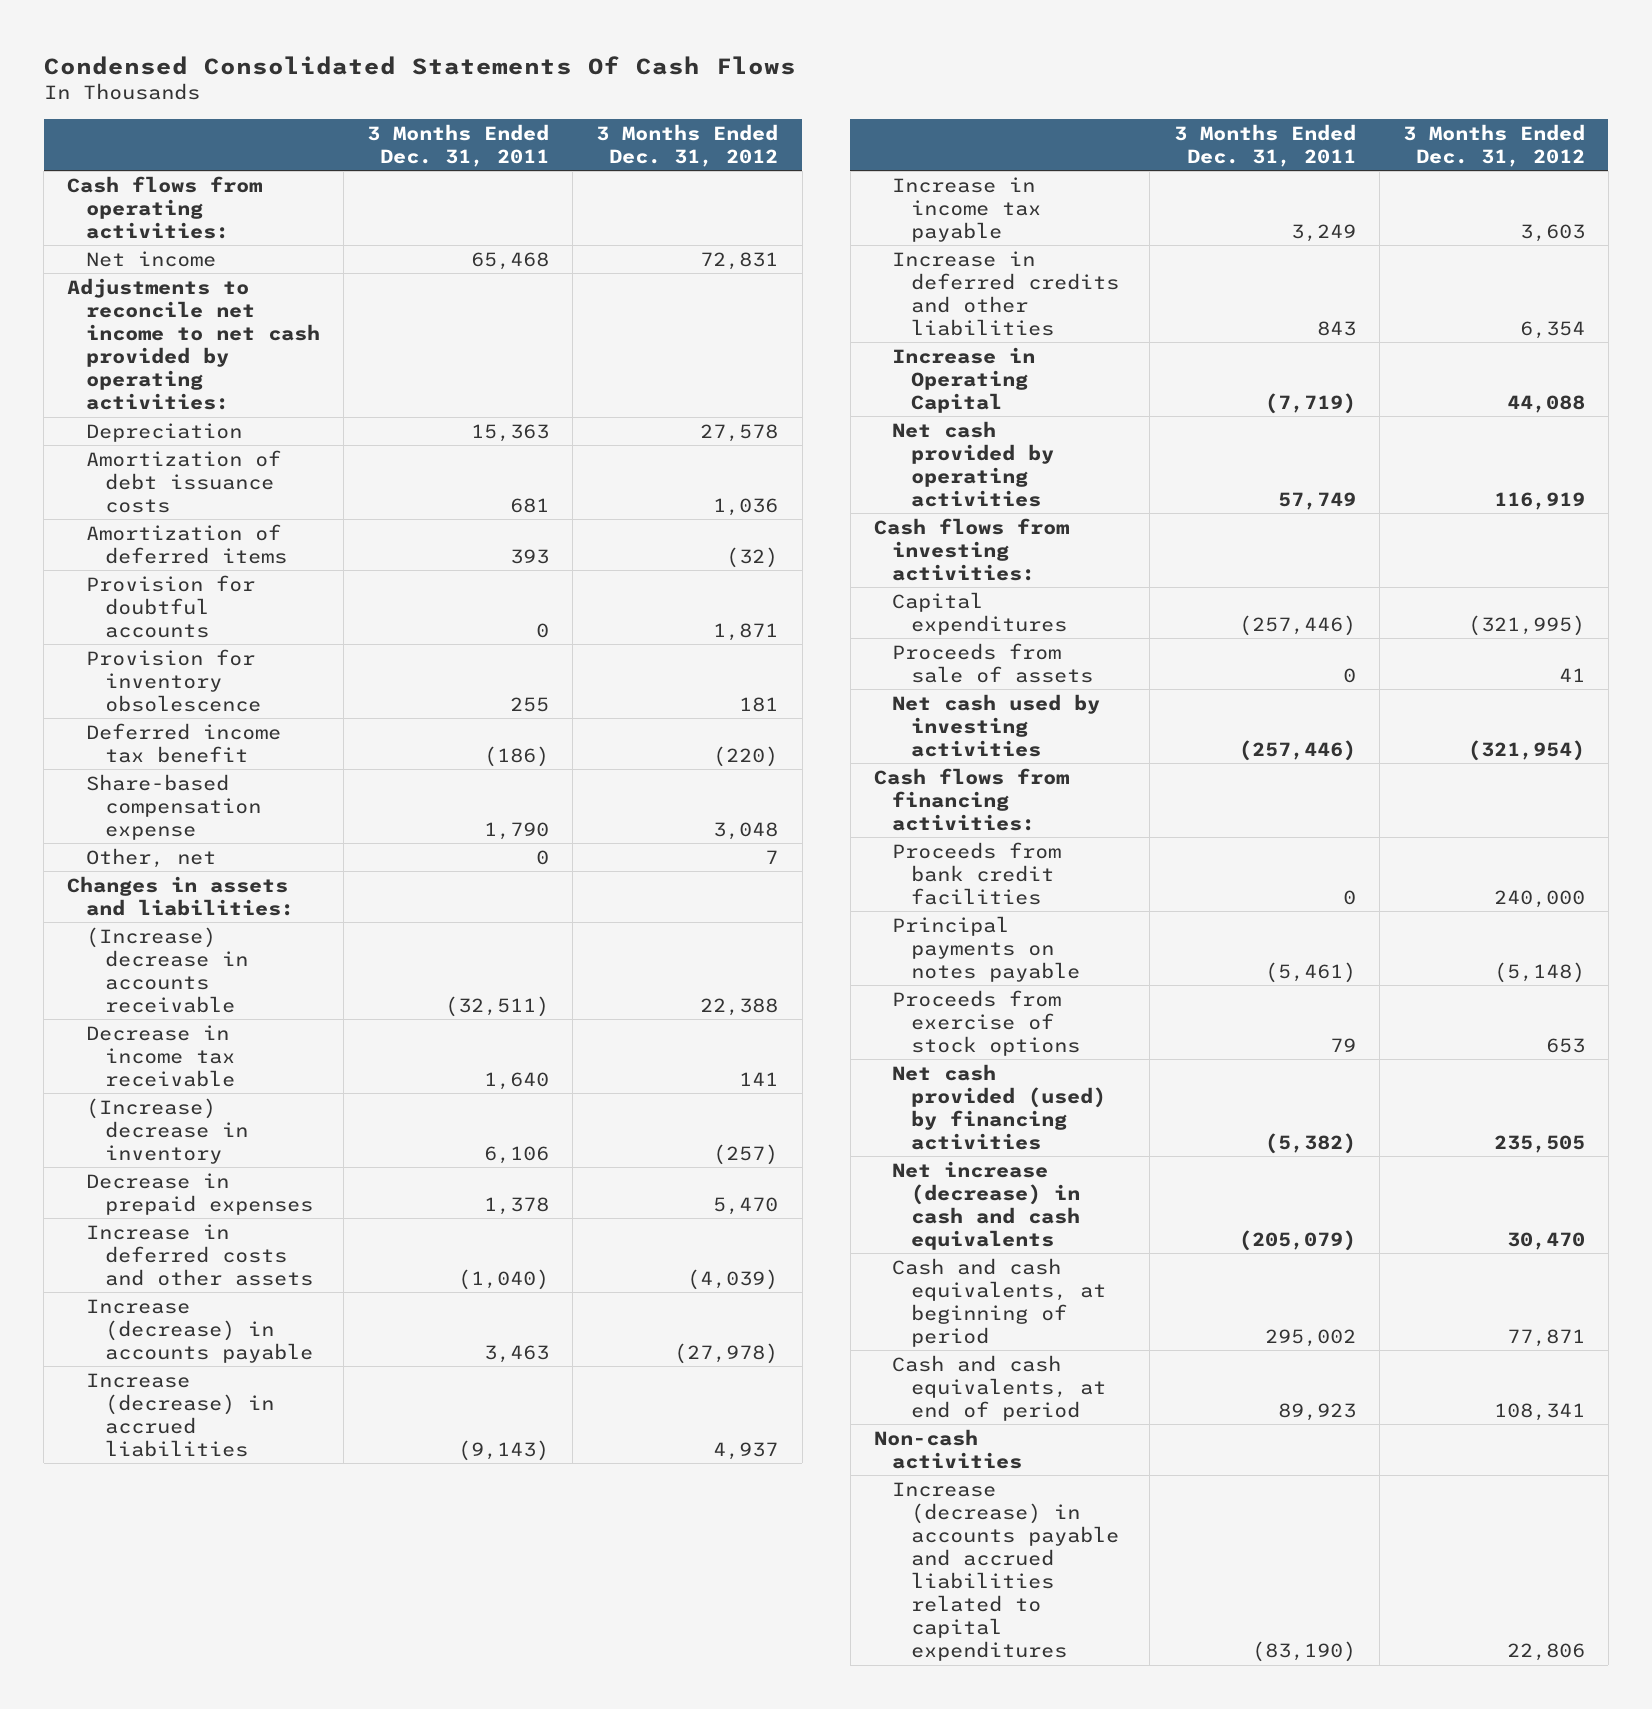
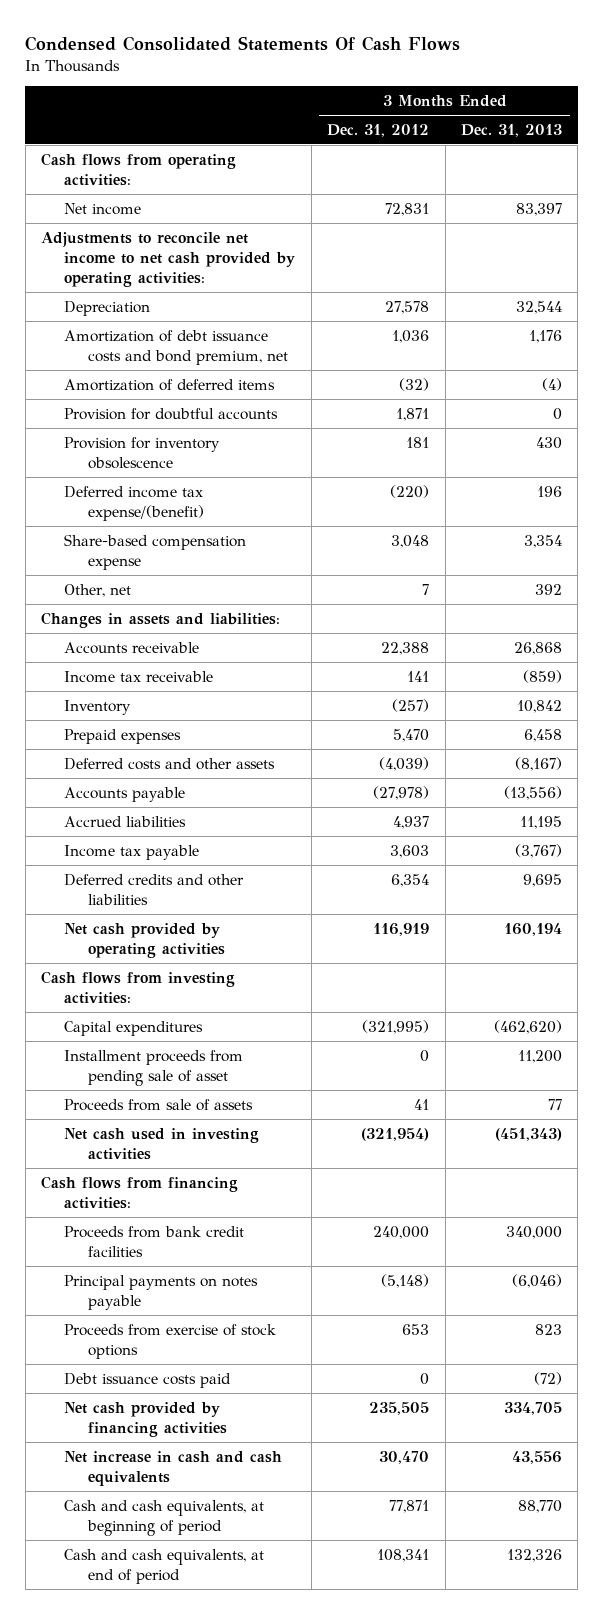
- | 3 Months Ended Dec. 31, 2011 | 3 Months Ended Dec. 31, 2012
+ | 3 Months Ended Dec. 31, 2012 | 3 Months Ended Dec. 31, 2013
- Amortization of debt issuance costs | 681 | 1,036
+ Amortization of debt issuance costs and bond premium, net | 1,036 | 1,176
- Deferred income tax benefit | (186) | (220)
+ Deferred income tax expense/(benefit) | (220) | 196
- (Increase) decrease in accounts receivable | (32,511) | 22,388
- Decrease in income tax receivable | 1,640 | 141
- (Increase) decrease in inventory | 6,106 | (257)
- Decrease in prepaid expenses | 1,378 | 5,470
- Increase in deferred costs and other assets | (1,040) | (4,039)
- Increase (decrease) in accounts payable | 3,463 | (27,978)
- Increase (decrease) in accrued liabilities | (9,143) | 4,937
- Increase in income tax payable | 3,249 | 3,603
- Increase in deferred credits and other liabilities | 843 | 6,354
- Increase in Operating Capital | (7,719) | 44,088
+ Accounts receivable | 22,388 | 26,868
+ Income tax receivable | 141 | (859)
+ Inventory | (257) | 10,842
+ Prepaid expenses | 5,470 | 6,458
+ Deferred costs and other assets | (4,039) | (8,167)
+ Accounts payable | (27,978) | (13,556)
+ Accrued liabilities | 4,937 | 11,195
+ Income tax payable | 3,603 | (3,767)
+ Deferred credits and other liabilities | 6,354 | 9,695
+ Installment proceeds from pending sale of asset | 0 | 11,200
- Net cash used by investing activities | (257,446) | (321,954)
+ Net cash used in investing activities | (321,954) | (451,343)
- Net cash provided (used) by financing activities | (5,382) | 235,505
- Net increase (decrease) in cash and cash equivalents | (205,079) | 30,470
+ Debt issuance costs paid | 0 | (72)
+ Net cash provided by financing activities | 235,505 | 334,705
+ Net increase in cash and cash equivalents | 30,470 | 43,556
- Non-cash activities
- Increase (decrease) in accounts payable and accrued liabilities related to capital expenditures | (83,190) | 22,806

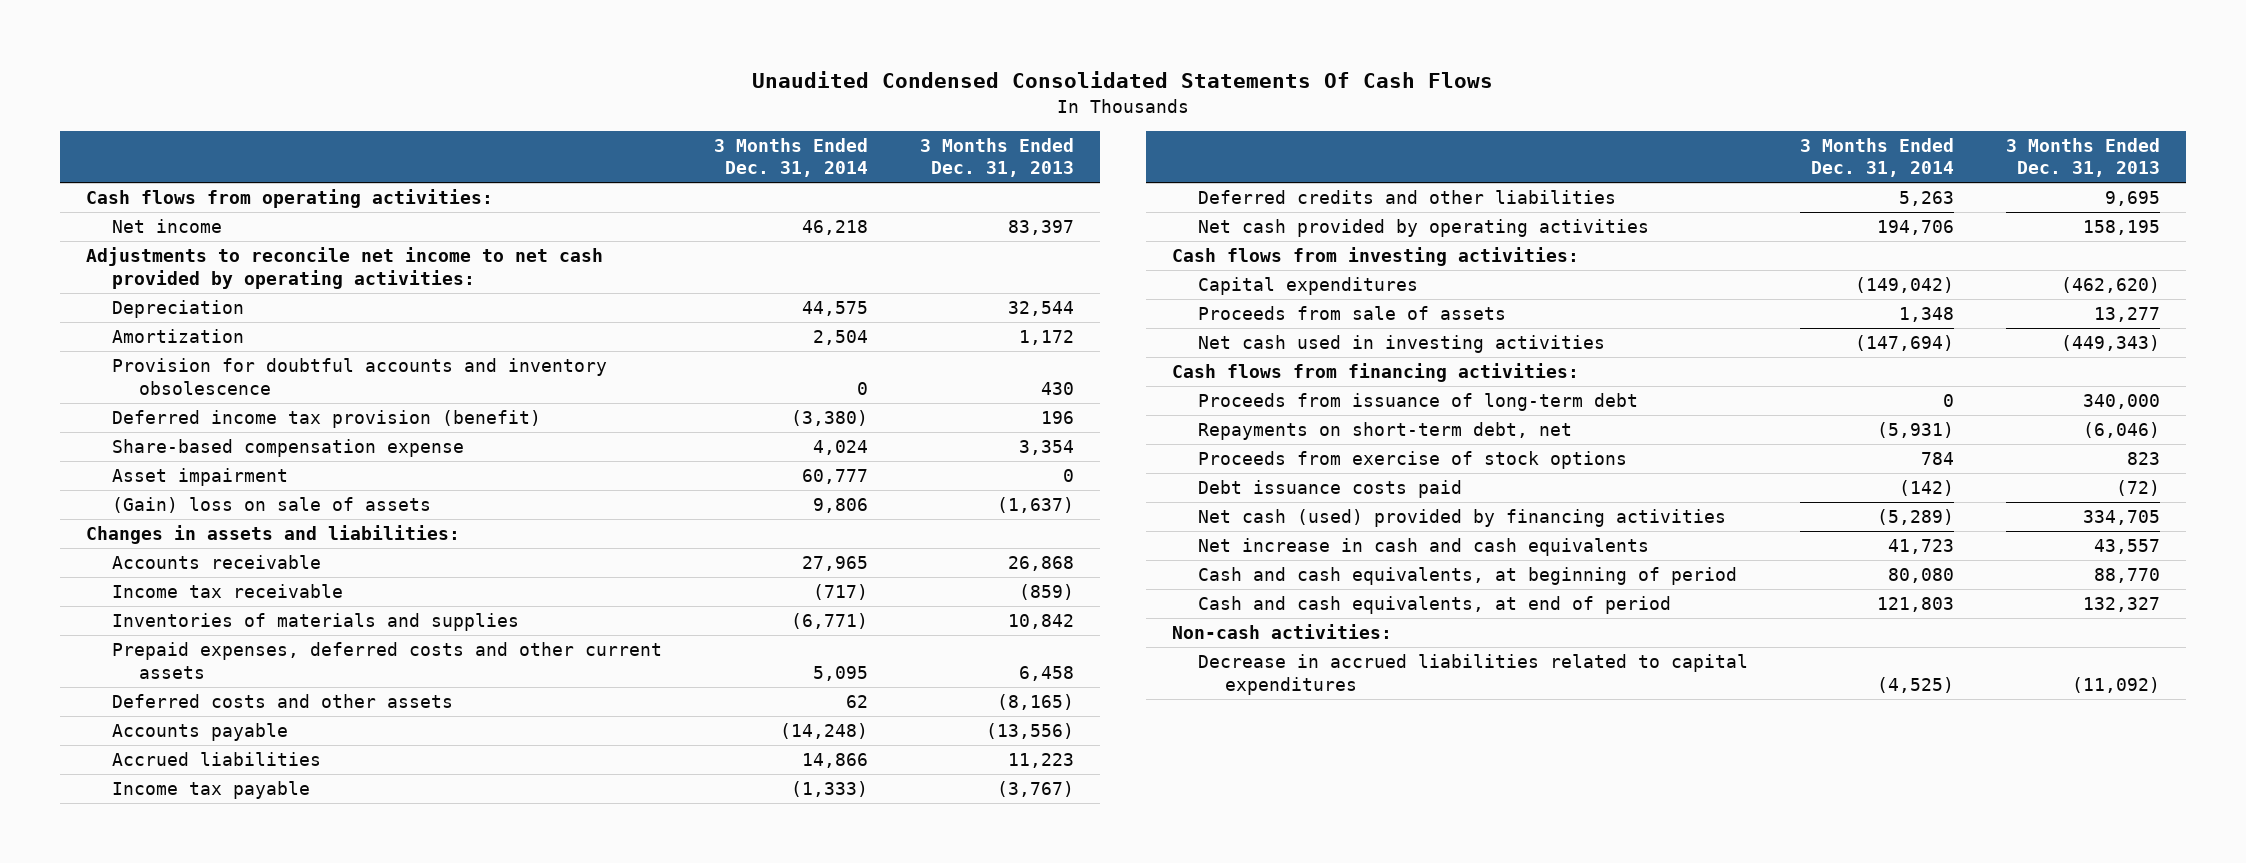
- Condensed Consolidated Statements Of Cash Flows
+ Unaudited Condensed Consolidated Statements Of Cash Flows
- | 3 Months Ended Dec. 31, 2012 | 3 Months Ended Dec. 31, 2013
+ | 3 Months Ended Dec. 31, 2014 | 3 Months Ended Dec. 31, 2013
- Amortization of debt issuance costs and bond premium, net | 1,036 | 1,176
- Amortization of deferred items | (32) | (4)
- Provision for doubtful accounts | 1,871 | 0
- Provision for inventory obsolescence | 181 | 430
- Deferred income tax expense/(benefit) | (220) | 196
+ Amortization | 2,504 | 1,172
+ Provision for doubtful accounts and inventory obsolescence | 0 | 430
+ Deferred income tax provision (benefit) | (3,380) | 196
- Other, net | 7 | 392
+ Asset impairment | 60,777 | 0
+ (Gain) loss on sale of assets | 9,806 | (1,637)
- Inventory | (257) | 10,842
- Prepaid expenses | 5,470 | 6,458
- Deferred costs and other assets | (4,039) | (8,167)
+ Inventories of materials and supplies | (6,771) | 10,842
+ Prepaid expenses, deferred costs and other current assets | 5,095 | 6,458
+ Deferred costs and other assets | 62 | (8,165)
- Accrued liabilities | 4,937 | 11,195
+ Accrued liabilities | 14,866 | 11,223
- Net cash provided by operating activities | 116,919 | 160,194
+ Net cash provided by operating activities | 194,706 | 158,195
- Installment proceeds from pending sale of asset | 0 | 11,200
- Proceeds from sale of assets | 41 | 77
- Net cash used in investing activities | (321,954) | (451,343)
+ Proceeds from sale of assets | 1,348 | 13,277
+ Net cash used in investing activities | (147,694) | (449,343)
- Proceeds from bank credit facilities | 240,000 | 340,000
- Principal payments on notes payable | (5,148) | (6,046)
+ Proceeds from issuance of long-term debt | 0 | 340,000
+ Repayments on short-term debt, net | (5,931) | (6,046)
- Net cash provided by financing activities | 235,505 | 334,705
- Net increase in cash and cash equivalents | 30,470 | 43,556
+ Net cash (used) provided by financing activities | (5,289) | 334,705
+ Net increase in cash and cash equivalents | 41,723 | 43,557
- Cash and cash equivalents, at end of period | 108,341 | 132,326
+ Cash and cash equivalents, at end of period | 121,803 | 132,327
+ Non-cash activities:
+ Decrease in accrued liabilities related to capital expenditures | (4,525) | (11,092)

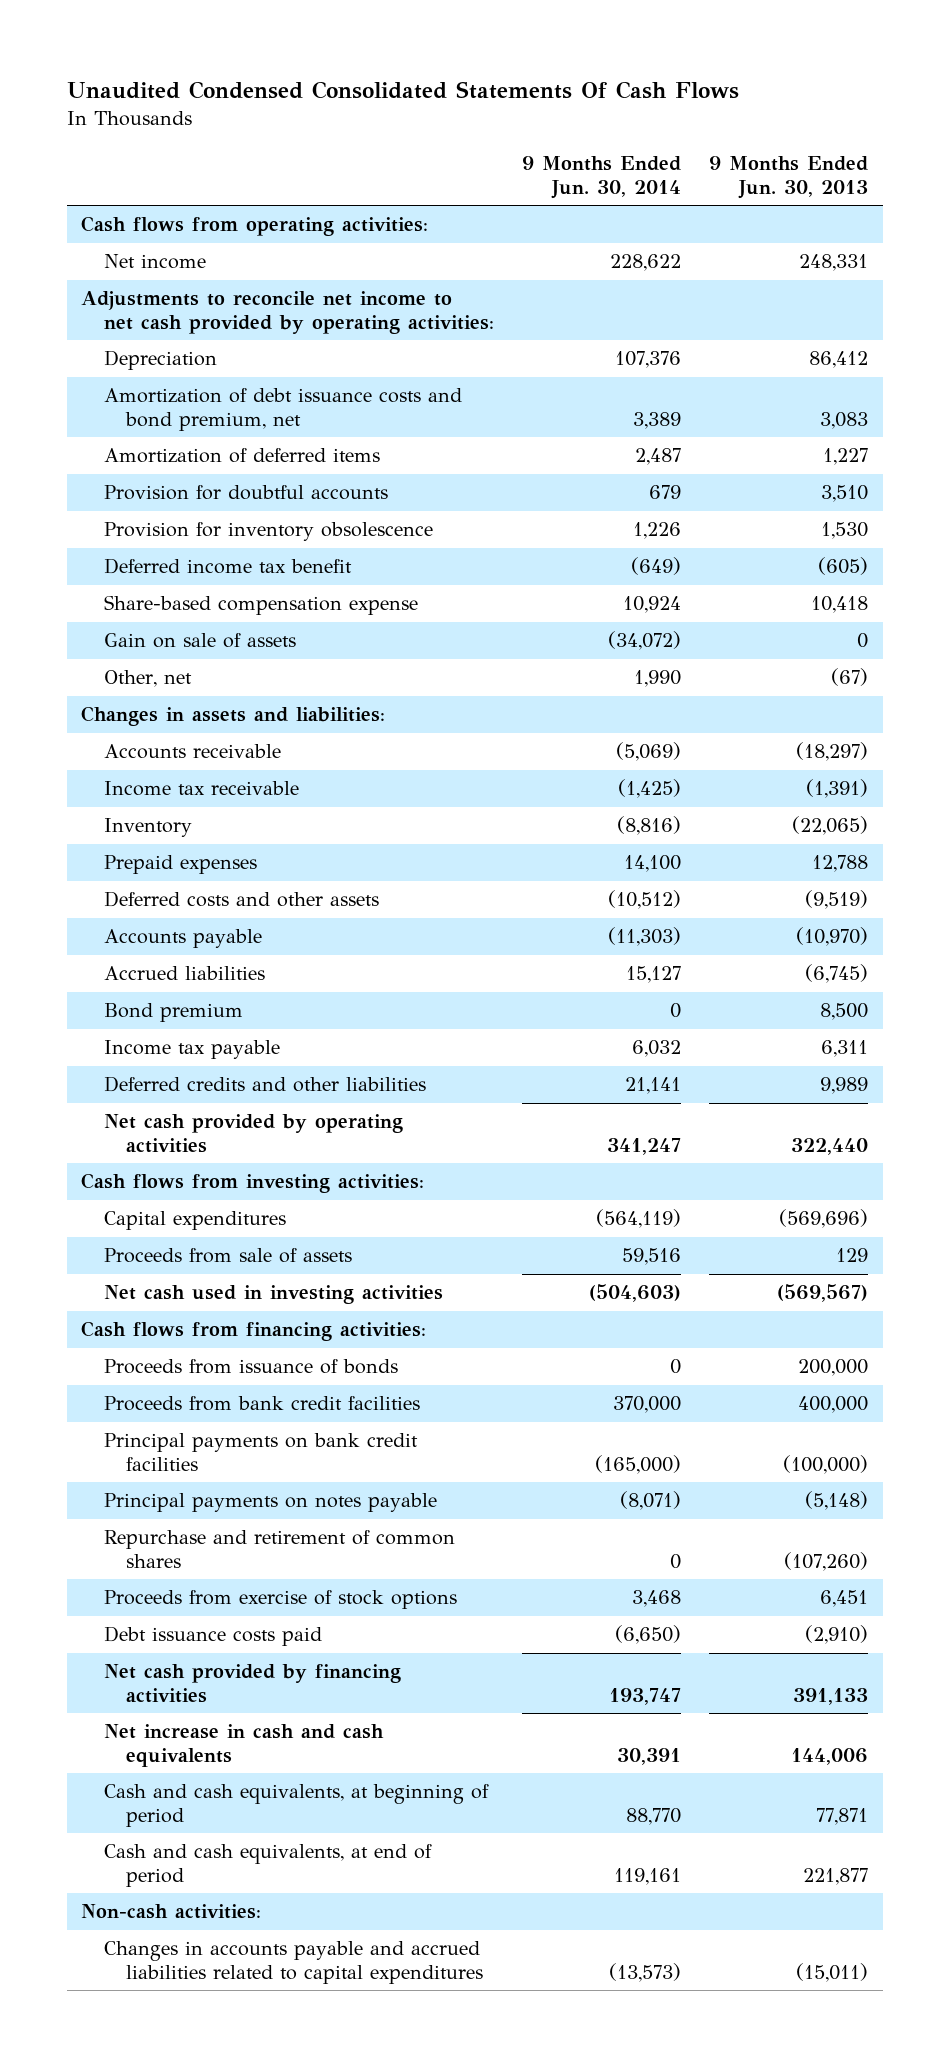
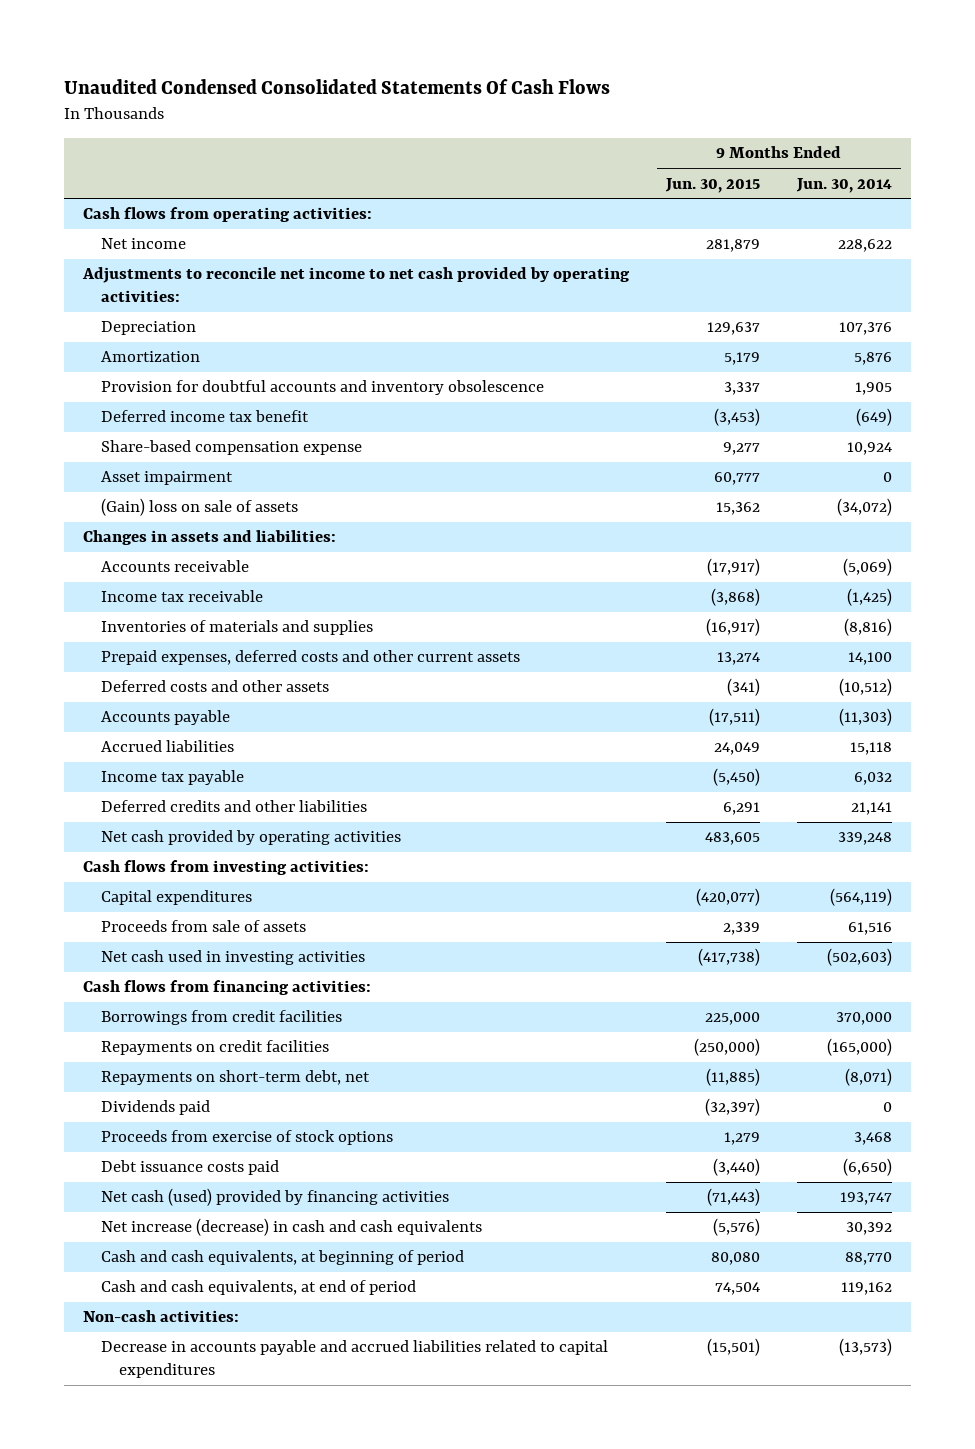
- | 9 Months Ended Jun. 30, 2014 | 9 Months Ended Jun. 30, 2013
+ | 9 Months Ended Jun. 30, 2015 | 9 Months Ended Jun. 30, 2014
- Amortization of debt issuance costs and bond premium, net | 3,389 | 3,083
- Amortization of deferred items | 2,487 | 1,227
- Provision for doubtful accounts | 679 | 3,510
- Provision for inventory obsolescence | 1,226 | 1,530
+ Amortization | 5,179 | 5,876
+ Provision for doubtful accounts and inventory obsolescence | 3,337 | 1,905
- Gain on sale of assets | (34,072) | 0
- Other, net | 1,990 | (67)
+ Asset impairment | 60,777 | 0
+ (Gain) loss on sale of assets | 15,362 | (34,072)
- Inventory | (8,816) | (22,065)
- Prepaid expenses | 14,100 | 12,788
+ Inventories of materials and supplies | (16,917) | (8,816)
+ Prepaid expenses, deferred costs and other current assets | 13,274 | 14,100
- Accrued liabilities | 15,127 | (6,745)
- Bond premium | 0 | 8,500
+ Accrued liabilities | 24,049 | 15,118
- Net cash provided by operating activities | 341,247 | 322,440
+ Net cash provided by operating activities | 483,605 | 339,248
- Proceeds from sale of assets | 59,516 | 129
- Net cash used in investing activities | (504,603) | (569,567)
+ Proceeds from sale of assets | 2,339 | 61,516
+ Net cash used in investing activities | (417,738) | (502,603)
- Proceeds from issuance of bonds | 0 | 200,000
- Proceeds from bank credit facilities | 370,000 | 400,000
- Principal payments on bank credit facilities | (165,000) | (100,000)
- Principal payments on notes payable | (8,071) | (5,148)
- Repurchase and retirement of common shares | 0 | (107,260)
+ Borrowings from credit facilities | 225,000 | 370,000
+ Repayments on credit facilities | (250,000) | (165,000)
+ Repayments on short-term debt, net | (11,885) | (8,071)
+ Dividends paid | (32,397) | 0
- Net cash provided by financing activities | 193,747 | 391,133
- Net increase in cash and cash equivalents | 30,391 | 144,006
+ Net cash (used) provided by financing activities | (71,443) | 193,747
+ Net increase (decrease) in cash and cash equivalents | (5,576) | 30,392
- Cash and cash equivalents, at end of period | 119,161 | 221,877
+ Cash and cash equivalents, at end of period | 74,504 | 119,162
- Changes in accounts payable and accrued liabilities related to capital expenditures | (13,573) | (15,011)
+ Decrease in accounts payable and accrued liabilities related to capital expenditures | (15,501) | (13,573)

